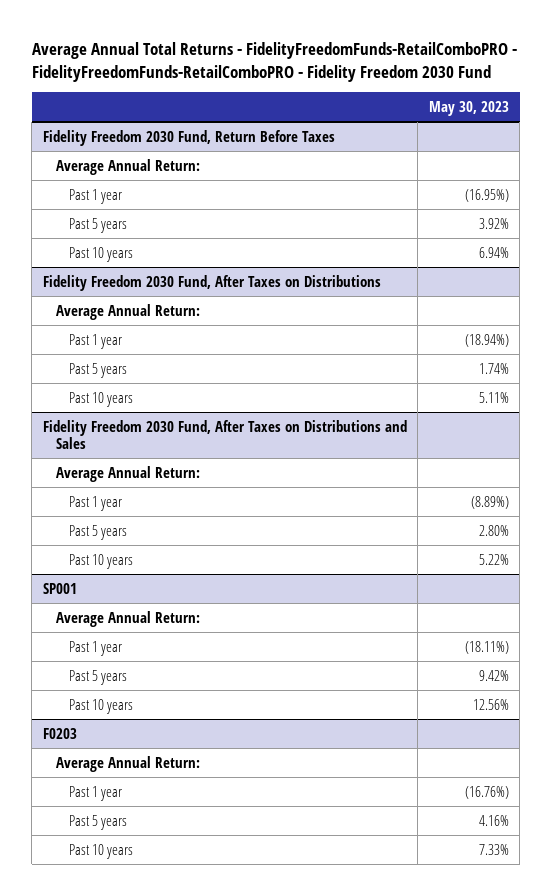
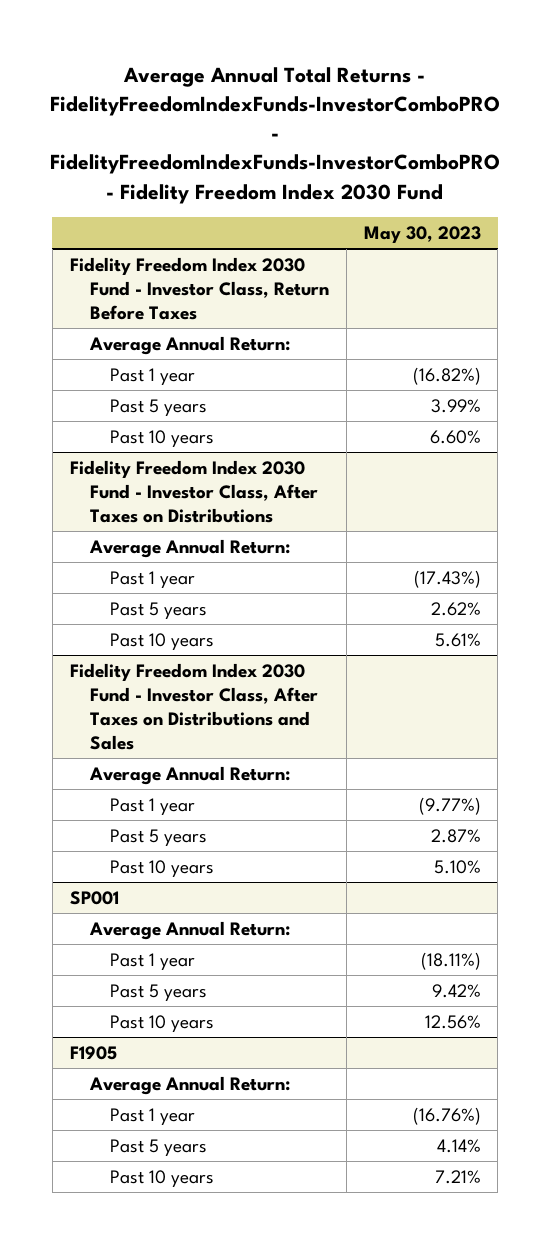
- Average Annual Total Returns - FidelityFreedomFunds-RetailComboPRO - FidelityFreedomFunds-RetailComboPRO - Fidelity Freedom 2030 Fund
+ Average Annual Total Returns - FidelityFreedomIndexFunds-InvestorComboPRO - FidelityFreedomIndexFunds-InvestorComboPRO - Fidelity Freedom Index 2030 Fund
- Fidelity Freedom 2030 Fund, Return Before Taxes
+ Fidelity Freedom Index 2030 Fund - Investor Class, Return Before Taxes
- Past 1 year | (16.95%)
- Past 5 years | 3.92%
- Past 10 years | 6.94%
- Fidelity Freedom 2030 Fund, After Taxes on Distributions
+ Past 1 year | (16.82%)
+ Past 5 years | 3.99%
+ Past 10 years | 6.60%
+ Fidelity Freedom Index 2030 Fund - Investor Class, After Taxes on Distributions
- Past 1 year | (18.94%)
- Past 5 years | 1.74%
- Past 10 years | 5.11%
- Fidelity Freedom 2030 Fund, After Taxes on Distributions and Sales
+ Past 1 year | (17.43%)
+ Past 5 years | 2.62%
+ Past 10 years | 5.61%
+ Fidelity Freedom Index 2030 Fund - Investor Class, After Taxes on Distributions and Sales
- Past 1 year | (8.89%)
- Past 5 years | 2.80%
- Past 10 years | 5.22%
+ Past 1 year | (9.77%)
+ Past 5 years | 2.87%
+ Past 10 years | 5.10%
- F0203
+ F1905
- Past 5 years | 4.16%
- Past 10 years | 7.33%
+ Past 5 years | 4.14%
+ Past 10 years | 7.21%

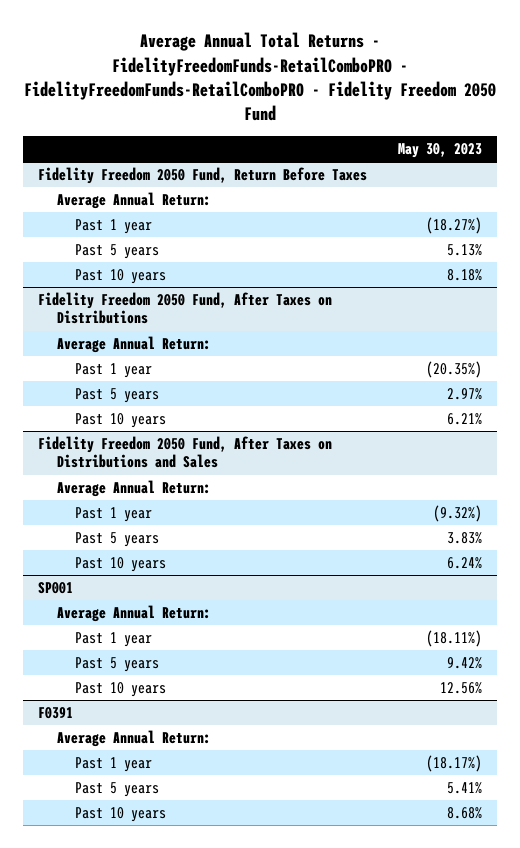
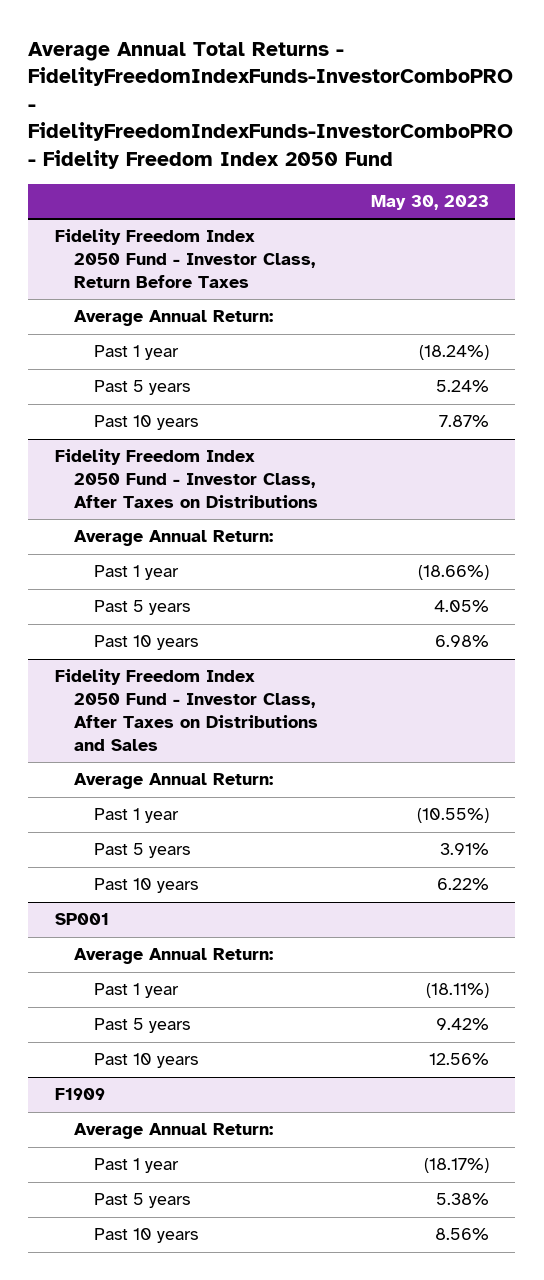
- Average Annual Total Returns - FidelityFreedomFunds-RetailComboPRO - FidelityFreedomFunds-RetailComboPRO - Fidelity Freedom 2050 Fund
+ Average Annual Total Returns - FidelityFreedomIndexFunds-InvestorComboPRO - FidelityFreedomIndexFunds-InvestorComboPRO - Fidelity Freedom Index 2050 Fund
- Fidelity Freedom 2050 Fund, Return Before Taxes
+ Fidelity Freedom Index 2050 Fund - Investor Class, Return Before Taxes
- Past 1 year | (18.27%)
- Past 5 years | 5.13%
- Past 10 years | 8.18%
- Fidelity Freedom 2050 Fund, After Taxes on Distributions
+ Past 1 year | (18.24%)
+ Past 5 years | 5.24%
+ Past 10 years | 7.87%
+ Fidelity Freedom Index 2050 Fund - Investor Class, After Taxes on Distributions
- Past 1 year | (20.35%)
- Past 5 years | 2.97%
- Past 10 years | 6.21%
- Fidelity Freedom 2050 Fund, After Taxes on Distributions and Sales
+ Past 1 year | (18.66%)
+ Past 5 years | 4.05%
+ Past 10 years | 6.98%
+ Fidelity Freedom Index 2050 Fund - Investor Class, After Taxes on Distributions and Sales
- Past 1 year | (9.32%)
- Past 5 years | 3.83%
- Past 10 years | 6.24%
+ Past 1 year | (10.55%)
+ Past 5 years | 3.91%
+ Past 10 years | 6.22%
- F0391
+ F1909
- Past 5 years | 5.41%
- Past 10 years | 8.68%
+ Past 5 years | 5.38%
+ Past 10 years | 8.56%

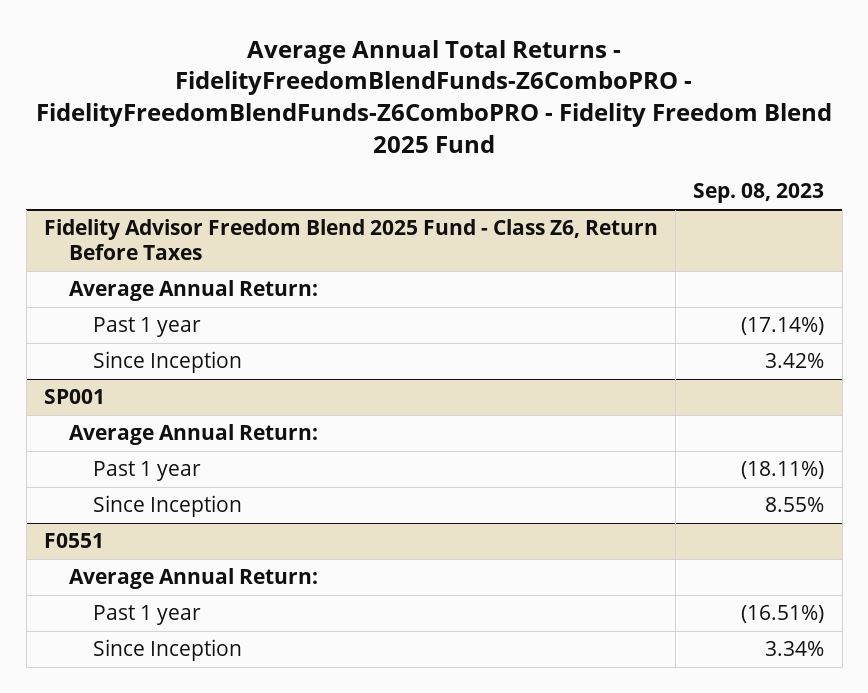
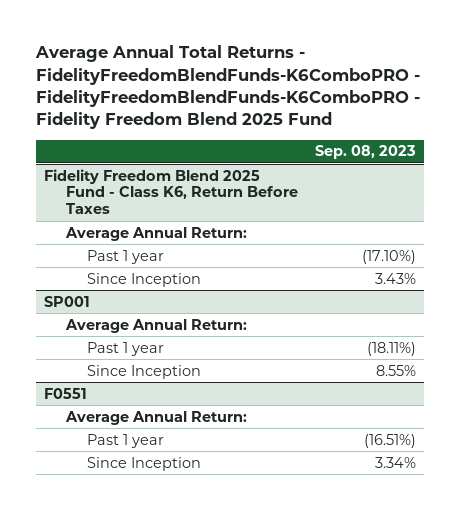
- Average Annual Total Returns - FidelityFreedomBlendFunds-Z6ComboPRO - FidelityFreedomBlendFunds-Z6ComboPRO - Fidelity Freedom Blend 2025 Fund
+ Average Annual Total Returns - FidelityFreedomBlendFunds-K6ComboPRO - FidelityFreedomBlendFunds-K6ComboPRO - Fidelity Freedom Blend 2025 Fund
- Fidelity Advisor Freedom Blend 2025 Fund - Class Z6, Return Before Taxes
+ Fidelity Freedom Blend 2025 Fund - Class K6, Return Before Taxes
- Past 1 year | (17.14%)
- Since Inception | 3.42%
+ Past 1 year | (17.10%)
+ Since Inception | 3.43%

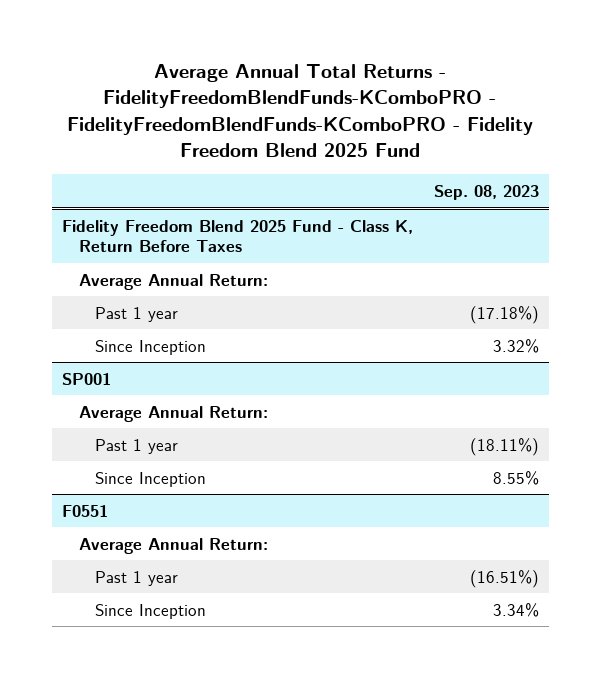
- Average Annual Total Returns - FidelityFreedomBlendFunds-K6ComboPRO - FidelityFreedomBlendFunds-K6ComboPRO - Fidelity Freedom Blend 2025 Fund
+ Average Annual Total Returns - FidelityFreedomBlendFunds-KComboPRO - FidelityFreedomBlendFunds-KComboPRO - Fidelity Freedom Blend 2025 Fund
- Fidelity Freedom Blend 2025 Fund - Class K6, Return Before Taxes
+ Fidelity Freedom Blend 2025 Fund - Class K, Return Before Taxes
- Past 1 year | (17.10%)
- Since Inception | 3.43%
+ Past 1 year | (17.18%)
+ Since Inception | 3.32%

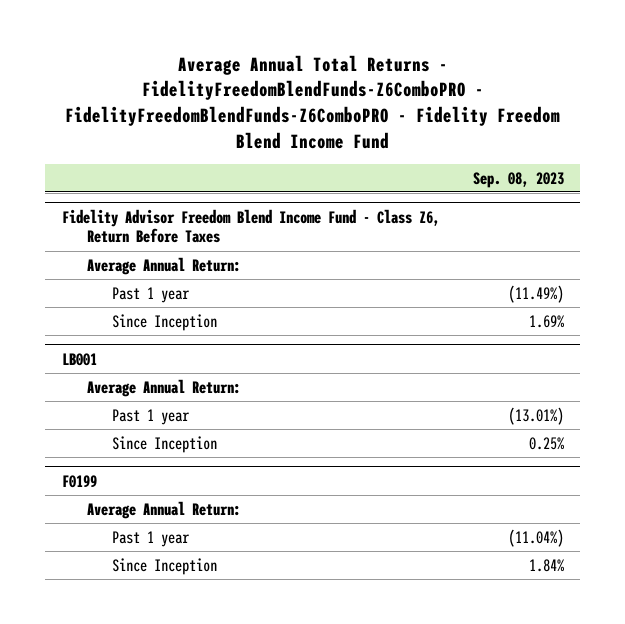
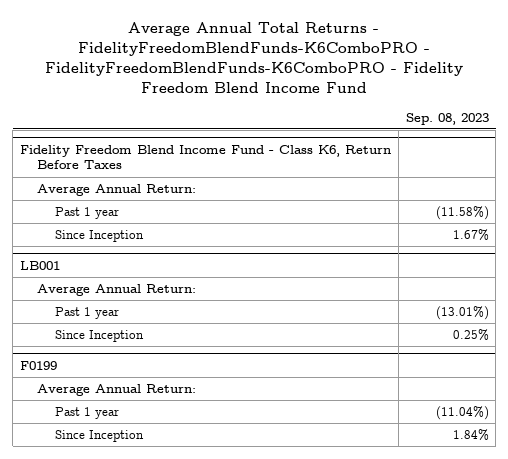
- Average Annual Total Returns - FidelityFreedomBlendFunds-Z6ComboPRO - FidelityFreedomBlendFunds-Z6ComboPRO - Fidelity Freedom Blend Income Fund
+ Average Annual Total Returns - FidelityFreedomBlendFunds-K6ComboPRO - FidelityFreedomBlendFunds-K6ComboPRO - Fidelity Freedom Blend Income Fund
- Fidelity Advisor Freedom Blend Income Fund - Class Z6, Return Before Taxes
+ Fidelity Freedom Blend Income Fund - Class K6, Return Before Taxes
- Past 1 year | (11.49%)
- Since Inception | 1.69%
+ Past 1 year | (11.58%)
+ Since Inception | 1.67%

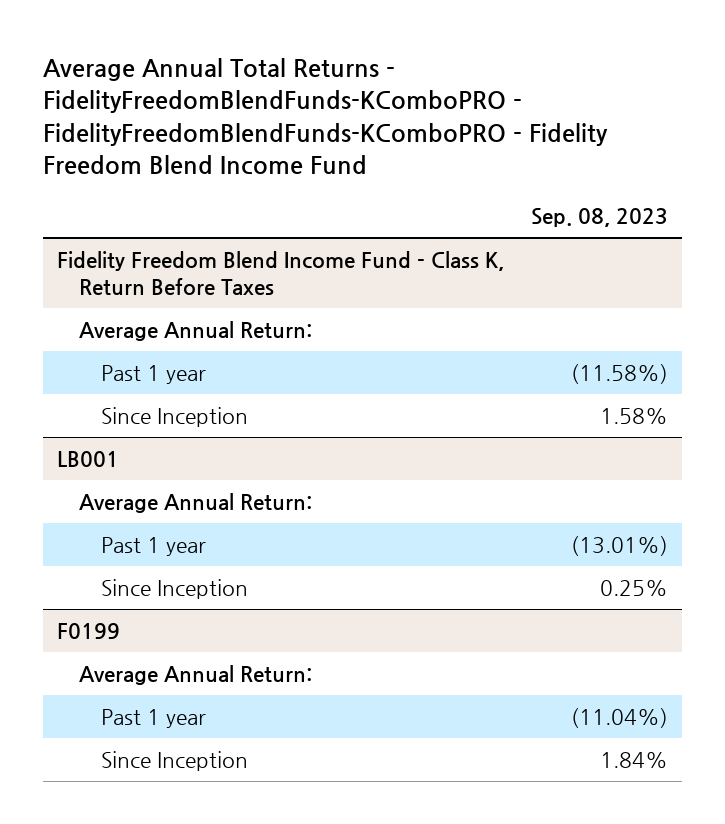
- Average Annual Total Returns - FidelityFreedomBlendFunds-K6ComboPRO - FidelityFreedomBlendFunds-K6ComboPRO - Fidelity Freedom Blend Income Fund
+ Average Annual Total Returns - FidelityFreedomBlendFunds-KComboPRO - FidelityFreedomBlendFunds-KComboPRO - Fidelity Freedom Blend Income Fund
- Fidelity Freedom Blend Income Fund - Class K6, Return Before Taxes
+ Fidelity Freedom Blend Income Fund - Class K, Return Before Taxes
- Since Inception | 1.67%
+ Since Inception | 1.58%

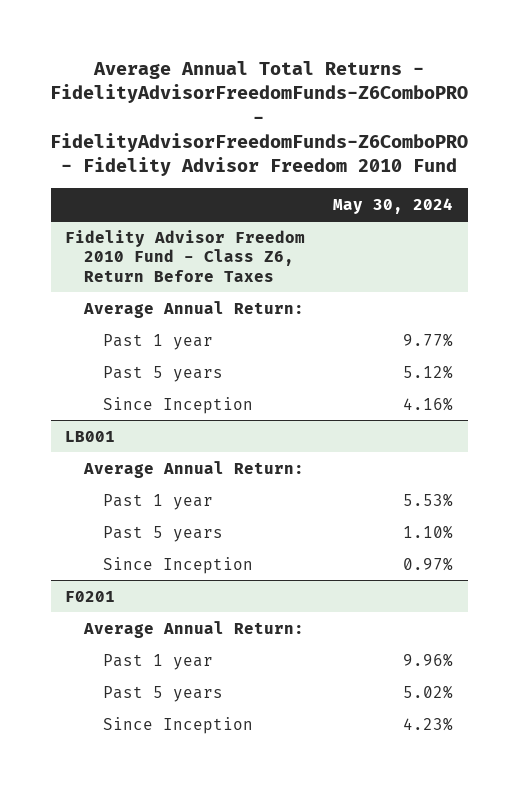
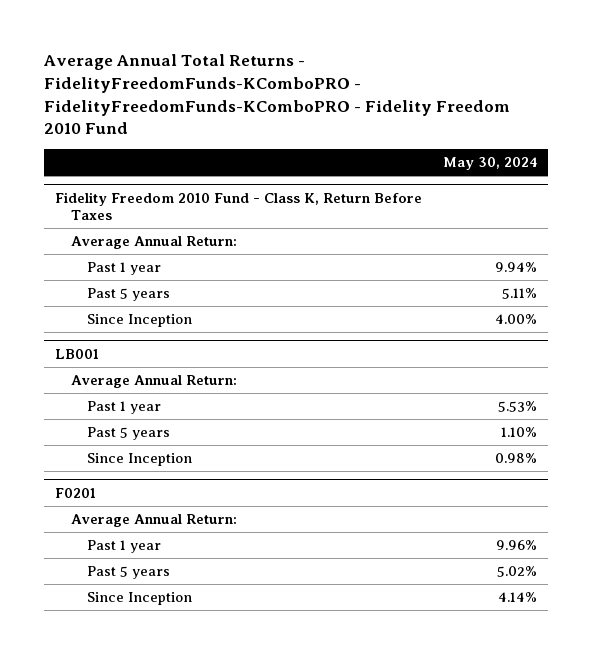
- Average Annual Total Returns - FidelityAdvisorFreedomFunds-Z6ComboPRO - FidelityAdvisorFreedomFunds-Z6ComboPRO - Fidelity Advisor Freedom 2010 Fund
+ Average Annual Total Returns - FidelityFreedomFunds-KComboPRO - FidelityFreedomFunds-KComboPRO - Fidelity Freedom 2010 Fund
- Fidelity Advisor Freedom 2010 Fund - Class Z6, Return Before Taxes
+ Fidelity Freedom 2010 Fund - Class K, Return Before Taxes
- Past 1 year | 9.77%
- Past 5 years | 5.12%
- Since Inception | 4.16%
+ Past 1 year | 9.94%
+ Past 5 years | 5.11%
+ Since Inception | 4.00%
@ LB001
- Since Inception | 0.97%
+ Since Inception | 0.98%
@ F0201
- Since Inception | 4.23%
+ Since Inception | 4.14%

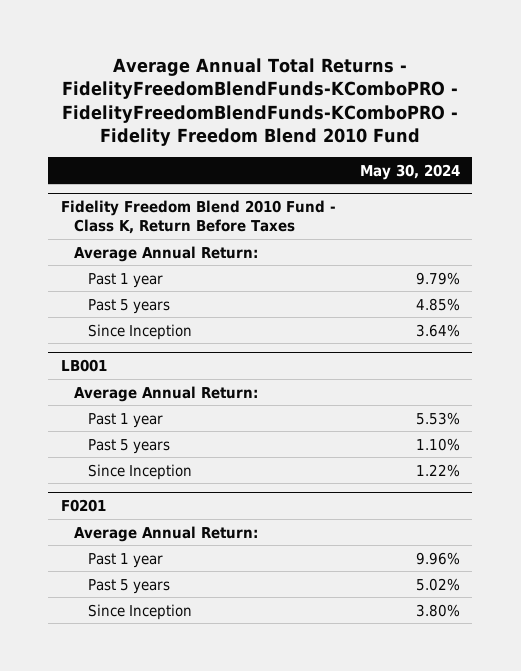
- Average Annual Total Returns - FidelityFreedomFunds-KComboPRO - FidelityFreedomFunds-KComboPRO - Fidelity Freedom 2010 Fund
+ Average Annual Total Returns - FidelityFreedomBlendFunds-KComboPRO - FidelityFreedomBlendFunds-KComboPRO - Fidelity Freedom Blend 2010 Fund
- Fidelity Freedom 2010 Fund - Class K, Return Before Taxes
+ Fidelity Freedom Blend 2010 Fund - Class K, Return Before Taxes
- Past 1 year | 9.94%
- Past 5 years | 5.11%
- Since Inception | 4.00%
+ Past 1 year | 9.79%
+ Past 5 years | 4.85%
+ Since Inception | 3.64%
@ LB001
- Since Inception | 0.98%
+ Since Inception | 1.22%
@ F0201
- Since Inception | 4.14%
+ Since Inception | 3.80%

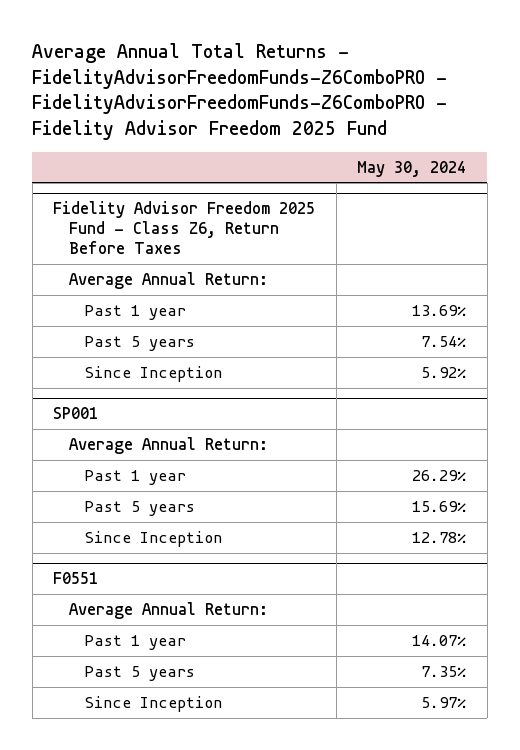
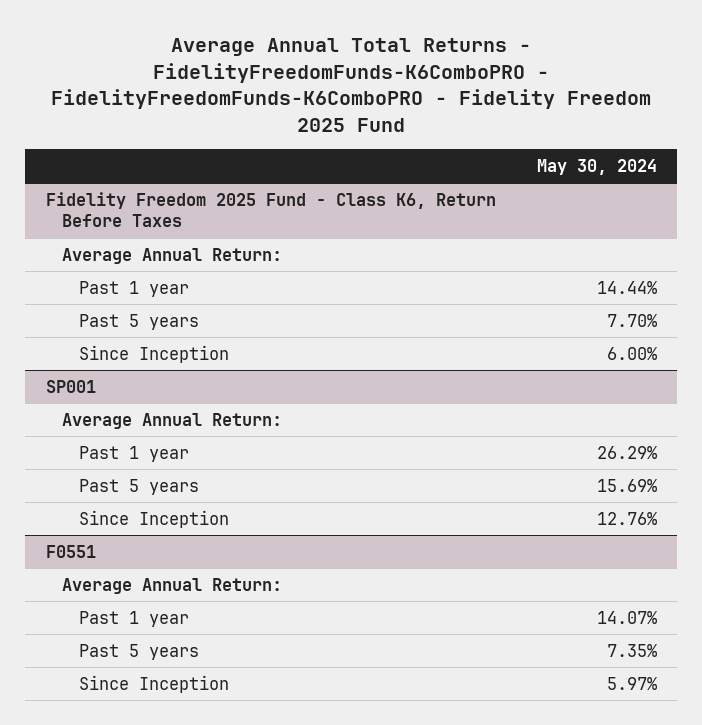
- Average Annual Total Returns - FidelityAdvisorFreedomFunds-Z6ComboPRO - FidelityAdvisorFreedomFunds-Z6ComboPRO - Fidelity Advisor Freedom 2025 Fund
+ Average Annual Total Returns - FidelityFreedomFunds-K6ComboPRO - FidelityFreedomFunds-K6ComboPRO - Fidelity Freedom 2025 Fund
- Fidelity Advisor Freedom 2025 Fund - Class Z6, Return Before Taxes
+ Fidelity Freedom 2025 Fund - Class K6, Return Before Taxes
- Past 1 year | 13.69%
- Past 5 years | 7.54%
- Since Inception | 5.92%
+ Past 1 year | 14.44%
+ Past 5 years | 7.70%
+ Since Inception | 6.00%
@ SP001
- Since Inception | 12.78%
+ Since Inception | 12.76%

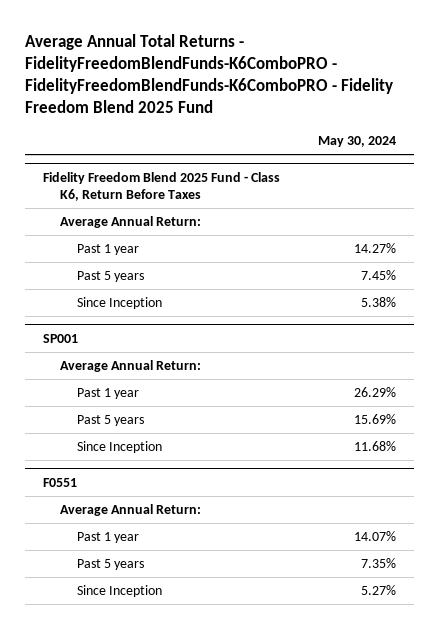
- Average Annual Total Returns - FidelityFreedomFunds-K6ComboPRO - FidelityFreedomFunds-K6ComboPRO - Fidelity Freedom 2025 Fund
+ Average Annual Total Returns - FidelityFreedomBlendFunds-K6ComboPRO - FidelityFreedomBlendFunds-K6ComboPRO - Fidelity Freedom Blend 2025 Fund
- Fidelity Freedom 2025 Fund - Class K6, Return Before Taxes
+ Fidelity Freedom Blend 2025 Fund - Class K6, Return Before Taxes
- Past 1 year | 14.44%
- Past 5 years | 7.70%
- Since Inception | 6.00%
+ Past 1 year | 14.27%
+ Past 5 years | 7.45%
+ Since Inception | 5.38%
@ SP001
- Since Inception | 12.76%
+ Since Inception | 11.68%
@ F0551
- Since Inception | 5.97%
+ Since Inception | 5.27%

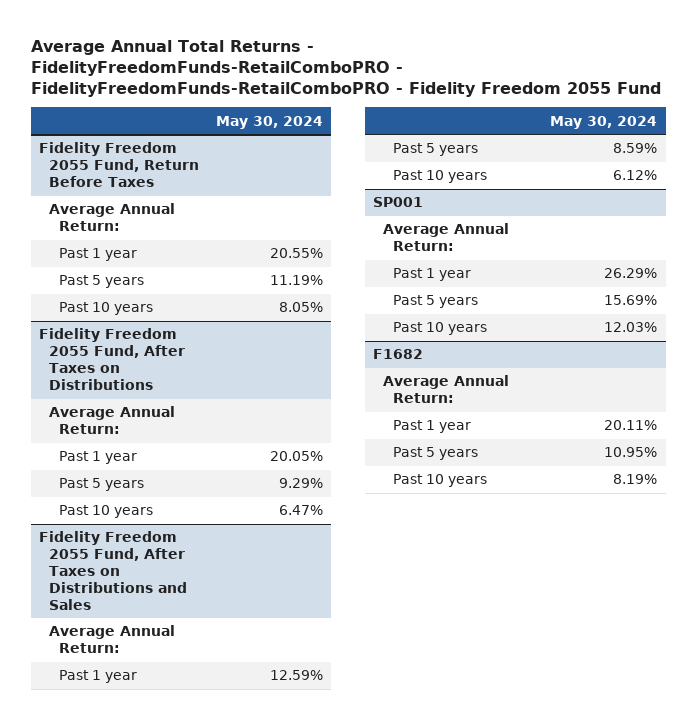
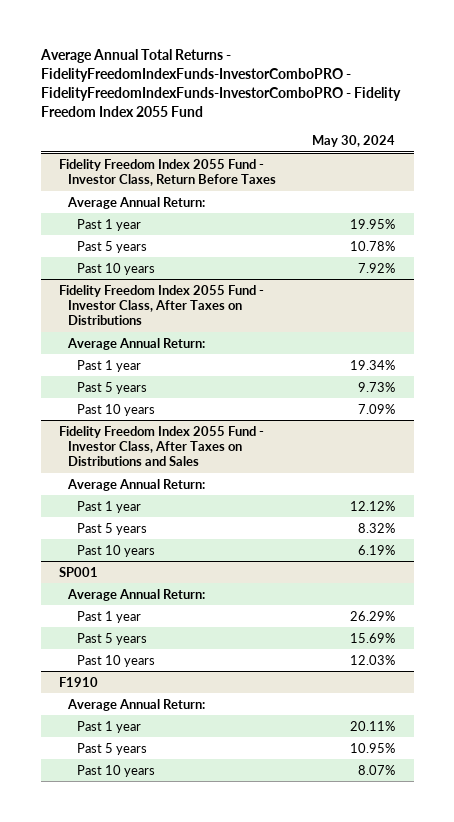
- Average Annual Total Returns - FidelityFreedomFunds-RetailComboPRO - FidelityFreedomFunds-RetailComboPRO - Fidelity Freedom 2055 Fund
+ Average Annual Total Returns - FidelityFreedomIndexFunds-InvestorComboPRO - FidelityFreedomIndexFunds-InvestorComboPRO - Fidelity Freedom Index 2055 Fund
- Fidelity Freedom 2055 Fund, Return Before Taxes
+ Fidelity Freedom Index 2055 Fund - Investor Class, Return Before Taxes
- Past 1 year | 20.55%
- Past 5 years | 11.19%
- Past 10 years | 8.05%
- Fidelity Freedom 2055 Fund, After Taxes on Distributions
+ Past 1 year | 19.95%
+ Past 5 years | 10.78%
+ Past 10 years | 7.92%
+ Fidelity Freedom Index 2055 Fund - Investor Class, After Taxes on Distributions
- Past 1 year | 20.05%
- Past 5 years | 9.29%
- Past 10 years | 6.47%
- Fidelity Freedom 2055 Fund, After Taxes on Distributions and Sales
+ Past 1 year | 19.34%
+ Past 5 years | 9.73%
+ Past 10 years | 7.09%
+ Fidelity Freedom Index 2055 Fund - Investor Class, After Taxes on Distributions and Sales
- Past 1 year | 12.59%
- Past 5 years | 8.59%
- Past 10 years | 6.12%
+ Past 1 year | 12.12%
+ Past 5 years | 8.32%
+ Past 10 years | 6.19%
- F1682
+ F1910
- Past 10 years | 8.19%
+ Past 10 years | 8.07%

